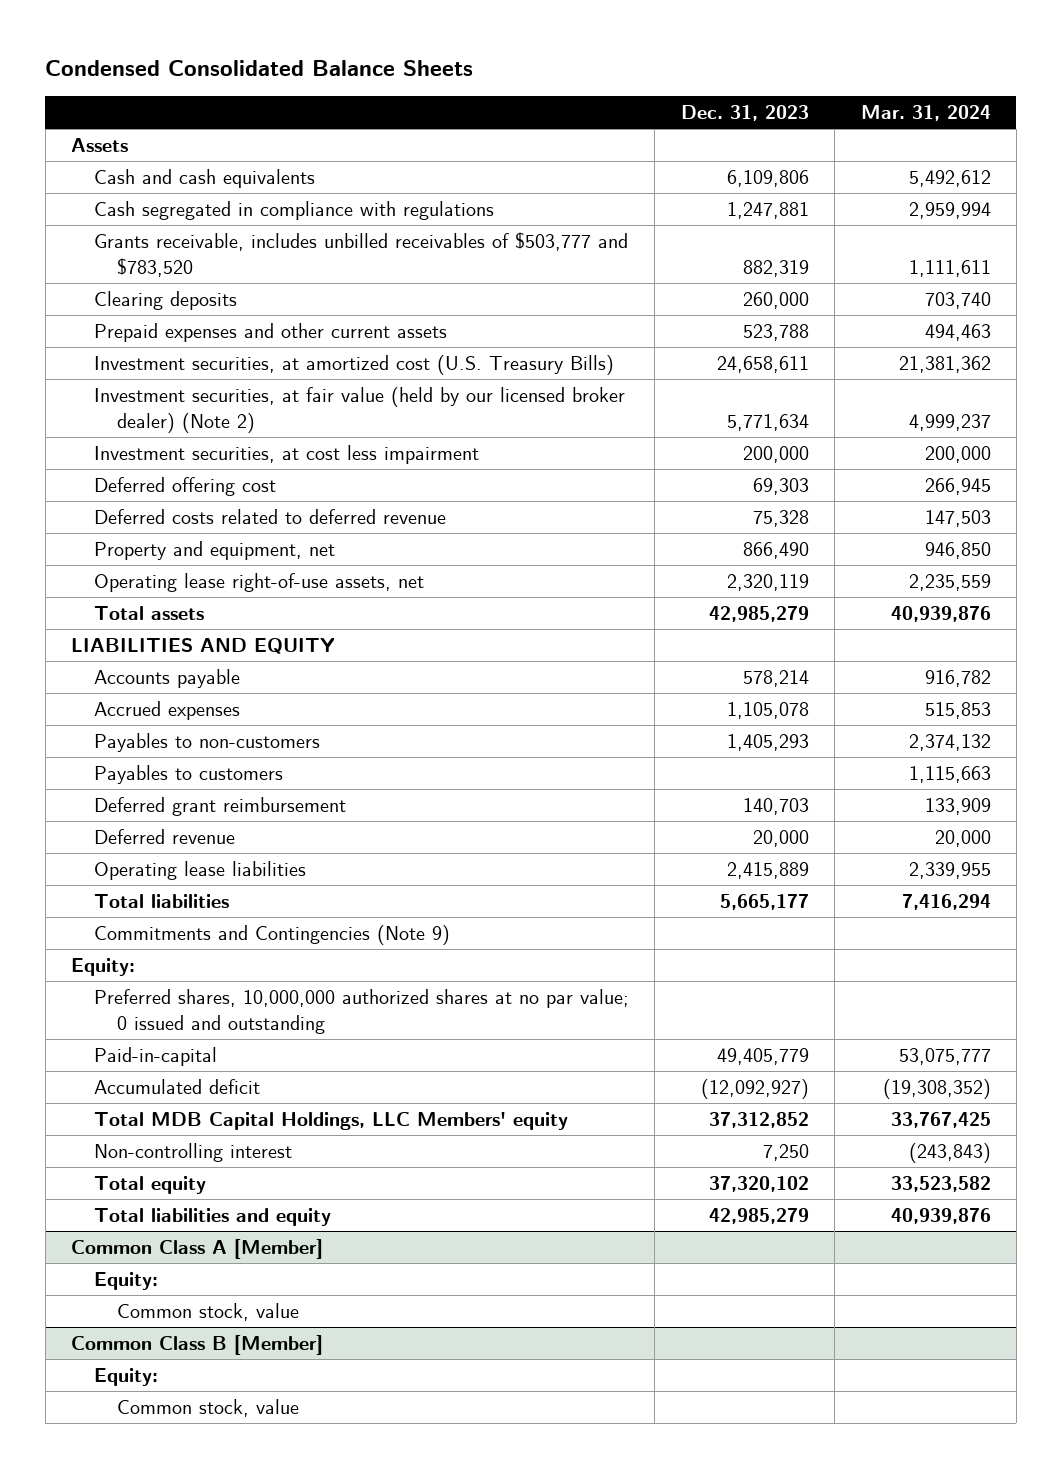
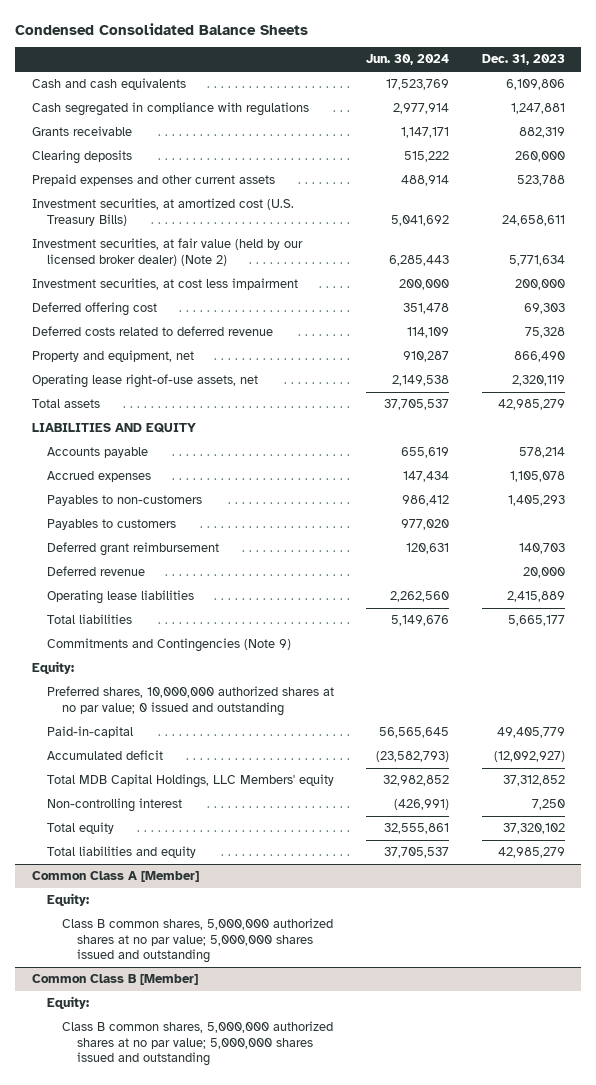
- | Dec. 31, 2023 | Mar. 31, 2024
+ | Jun. 30, 2024 | Dec. 31, 2023
- Assets
- Grants receivable, includes unbilled receivables of $503,777 and $783,520 | 882,319 | 1,111,611
+ Grants receivable | 1,147,171 | 882,319
@ Common Class A [Member]
- Common stock, value
+ Class B common shares, 5,000,000 authorized shares at no par value; 5,000,000 shares issued and outstanding
@ Common Class B [Member]
- Common stock, value
+ Class B common shares, 5,000,000 authorized shares at no par value; 5,000,000 shares issued and outstanding

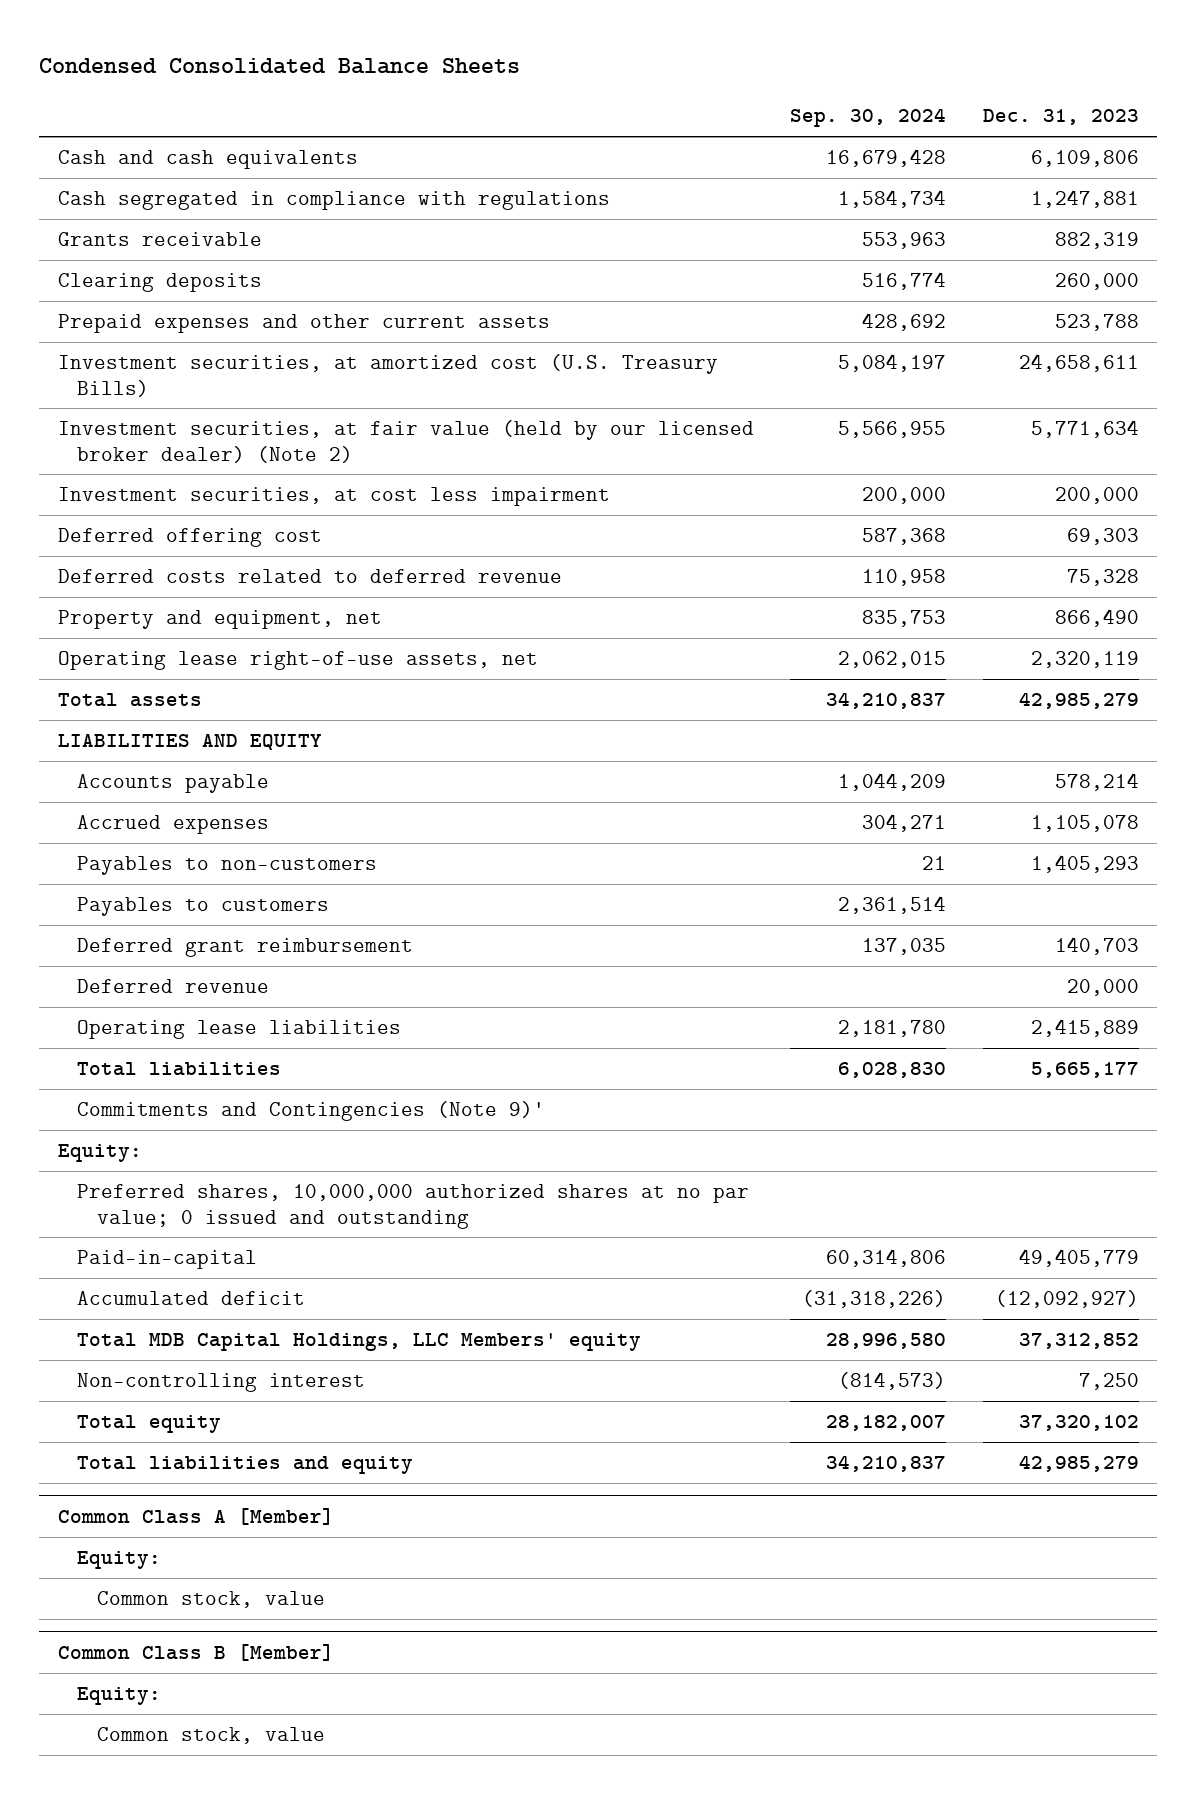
- | Jun. 30, 2024 | Dec. 31, 2023
+ | Sep. 30, 2024 | Dec. 31, 2023
- Commitments and Contingencies (Note 9)
+ Commitments and Contingencies (Note 9)'
@ Common Class A [Member]
- Class B common shares, 5,000,000 authorized shares at no par value; 5,000,000 shares issued and outstanding
+ Common stock, value
@ Common Class B [Member]
- Class B common shares, 5,000,000 authorized shares at no par value; 5,000,000 shares issued and outstanding
+ Common stock, value

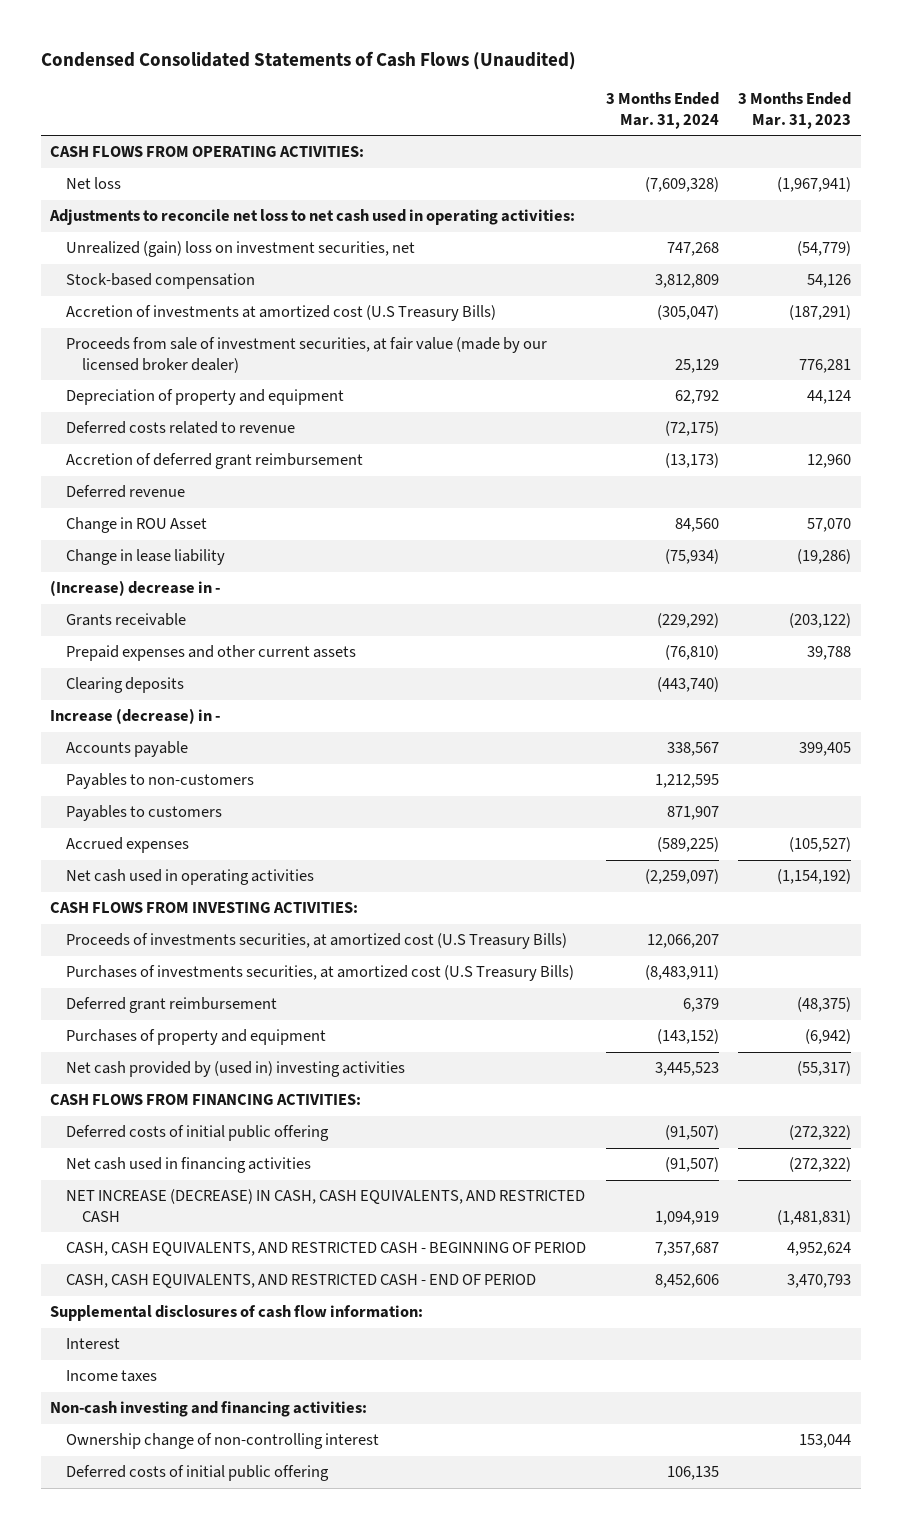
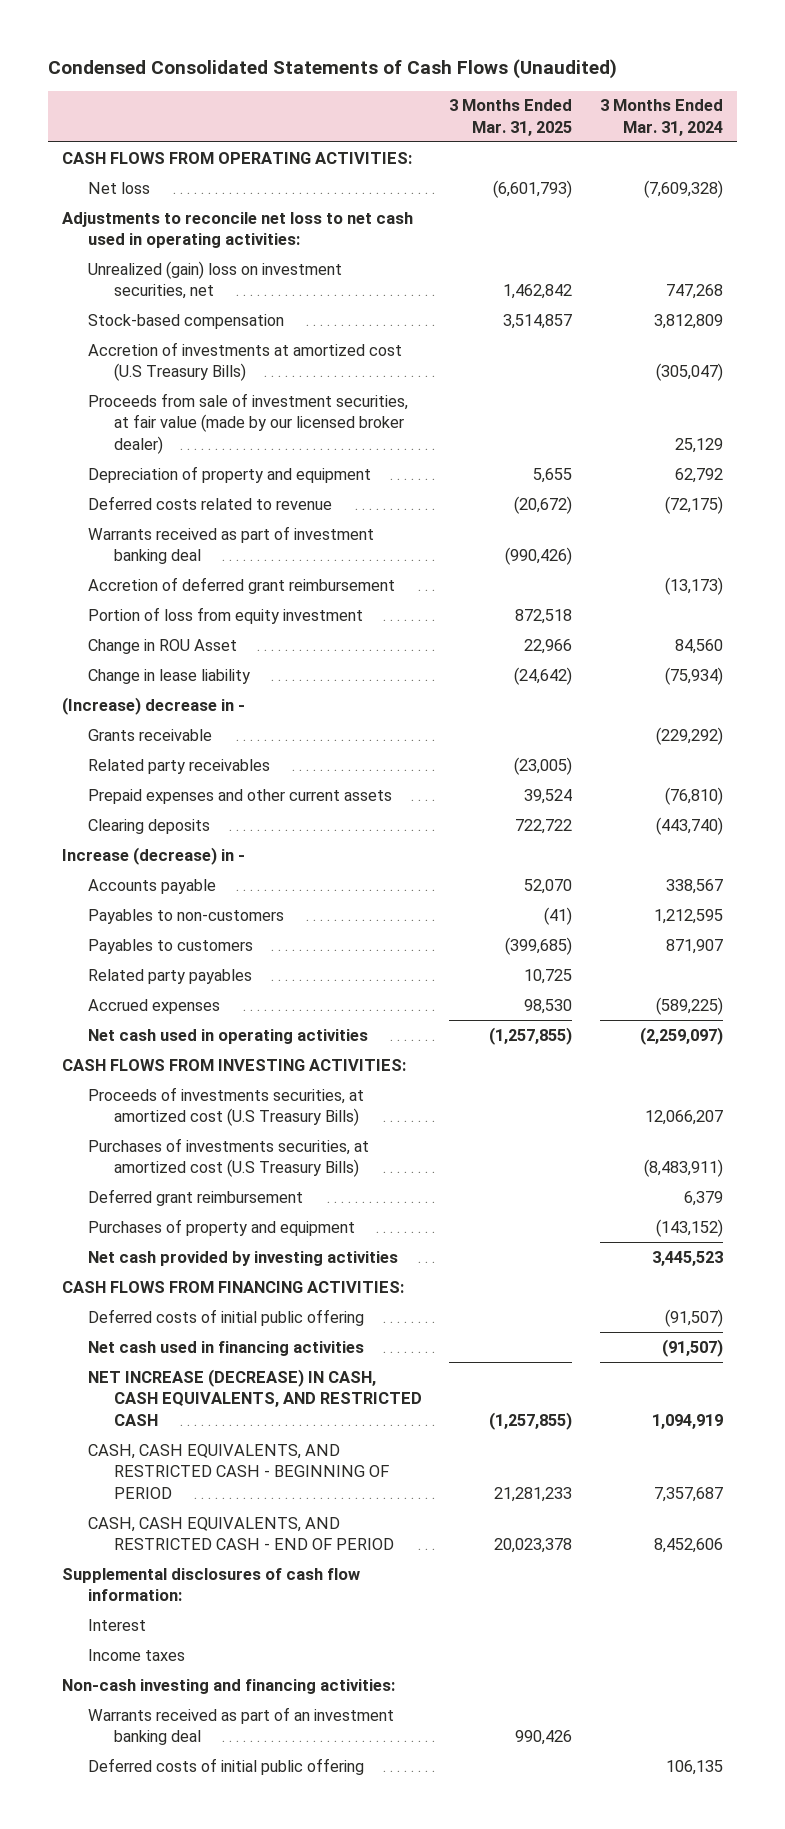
- | 3 Months Ended Mar. 31, 2024 | 3 Months Ended Mar. 31, 2023
+ | 3 Months Ended Mar. 31, 2025 | 3 Months Ended Mar. 31, 2024
+ Warrants received as part of investment banking deal | (990,426) |
- Deferred revenue
+ Portion of loss from equity investment | 872,518 |
+ Related party receivables | (23,005) |
+ Related party payables | 10,725 |
- Net cash provided by (used in) investing activities | 3,445,523 | (55,317)
+ Net cash provided by investing activities | | 3,445,523
- Ownership change of non-controlling interest | | 153,044
+ Warrants received as part of an investment banking deal | 990,426 |

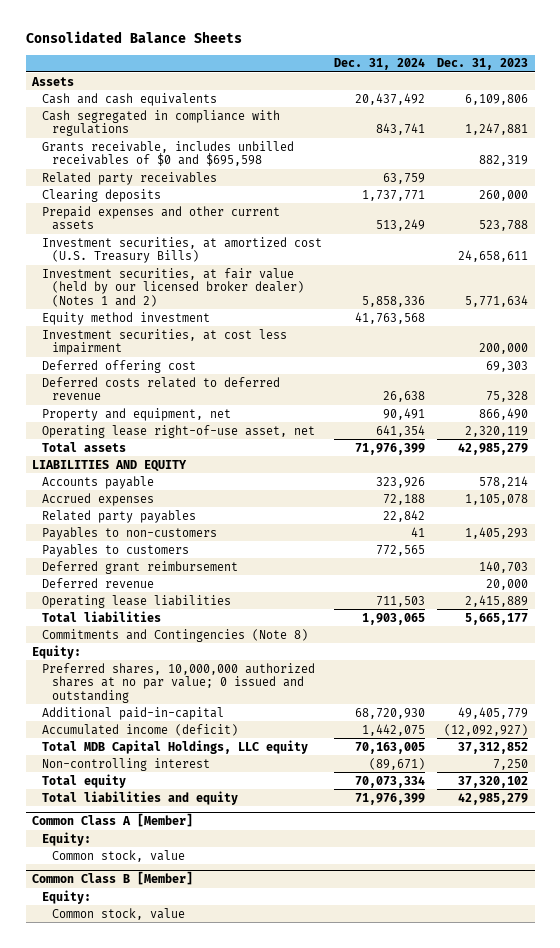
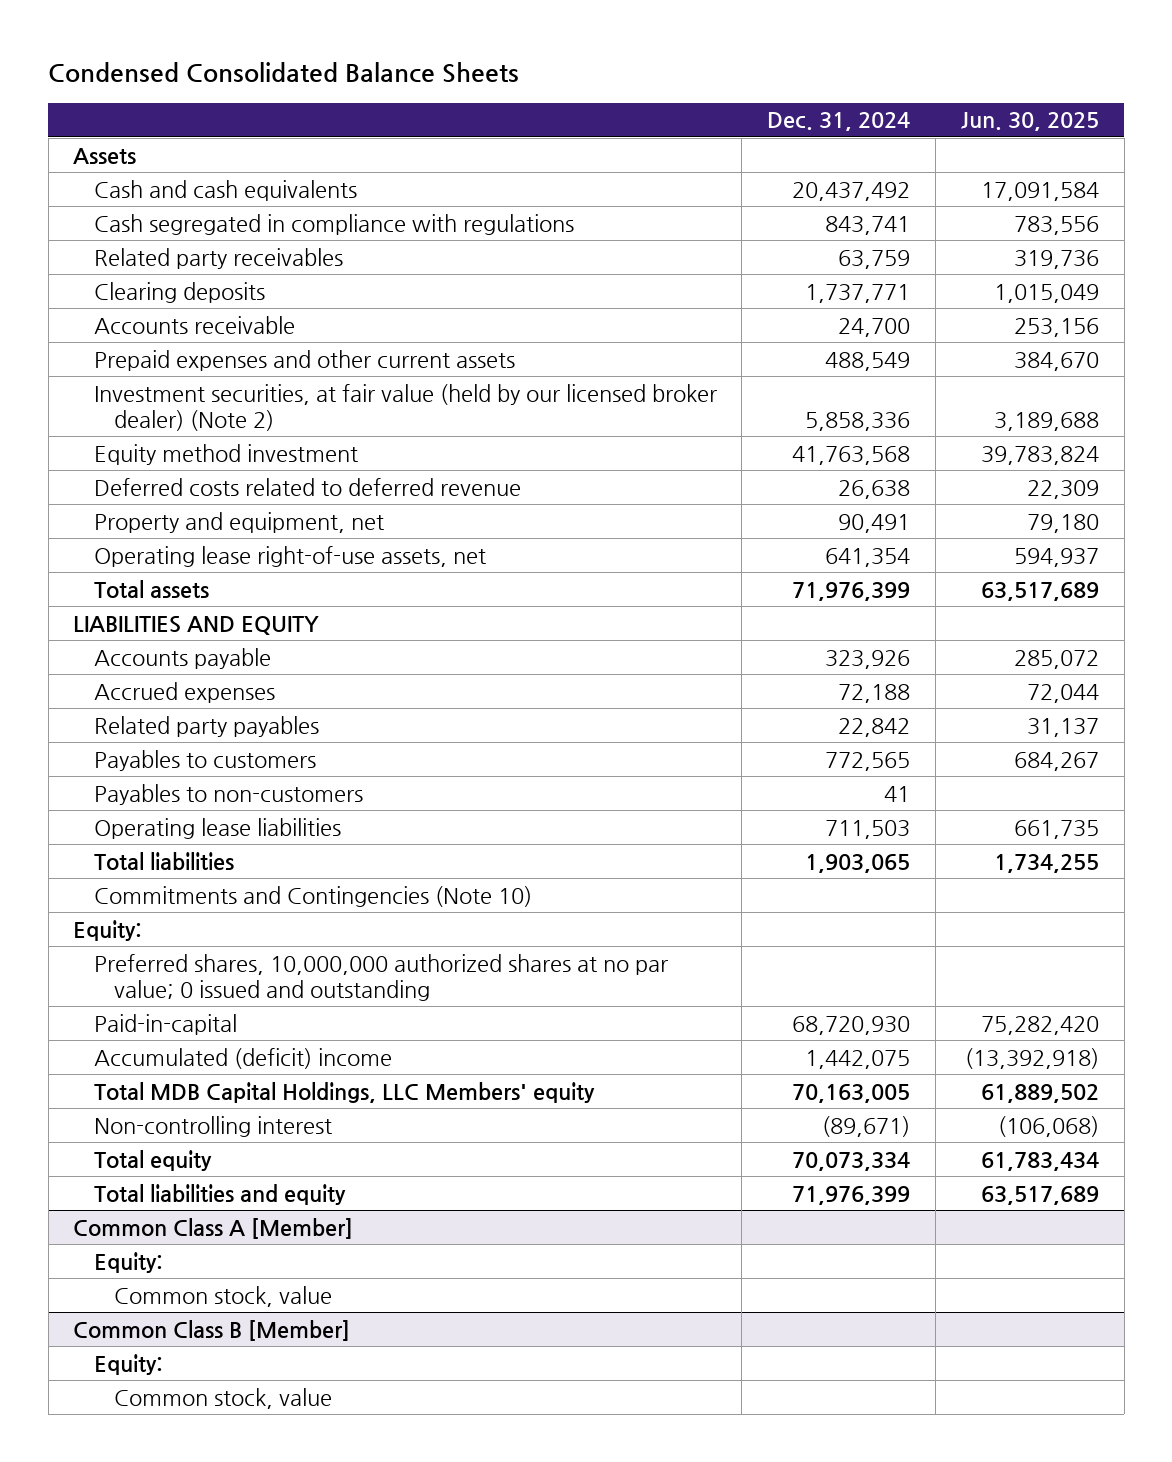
- Consolidated Balance Sheets
+ Condensed Consolidated Balance Sheets
- | Dec. 31, 2024 | Dec. 31, 2023
+ | Dec. 31, 2024 | Jun. 30, 2025
- Grants receivable, includes unbilled receivables of $0 and $695,598 | | 882,319
- Prepaid expenses and other current assets | 513,249 | 523,788
- Investment securities, at amortized cost (U.S. Treasury Bills) | | 24,658,611
- Investment securities, at fair value (held by our licensed broker dealer) (Notes 1 and 2) | 5,858,336 | 5,771,634
+ Accounts receivable | 24,700 | 253,156
+ Prepaid expenses and other current assets | 488,549 | 384,670
+ Investment securities, at fair value (held by our licensed broker dealer) (Note 2) | 5,858,336 | 3,189,688
- Investment securities, at cost less impairment | | 200,000
- Deferred offering cost | | 69,303
- Operating lease right-of-use asset, net | 641,354 | 2,320,119
+ Operating lease right-of-use assets, net | 641,354 | 594,937
- Deferred grant reimbursement | | 140,703
- Deferred revenue | | 20,000
moved down: Payables to non-customers | 41 |
- Commitments and Contingencies (Note 8)
+ Commitments and Contingencies (Note 10)
- Additional paid-in-capital | 68,720,930 | 49,405,779
- Accumulated income (deficit) | 1,442,075 | (12,092,927)
- Total MDB Capital Holdings, LLC equity | 70,163,005 | 37,312,852
+ Paid-in-capital | 68,720,930 | 75,282,420
+ Accumulated (deficit) income | 1,442,075 | (13,392,918)
+ Total MDB Capital Holdings, LLC Members' equity | 70,163,005 | 61,889,502

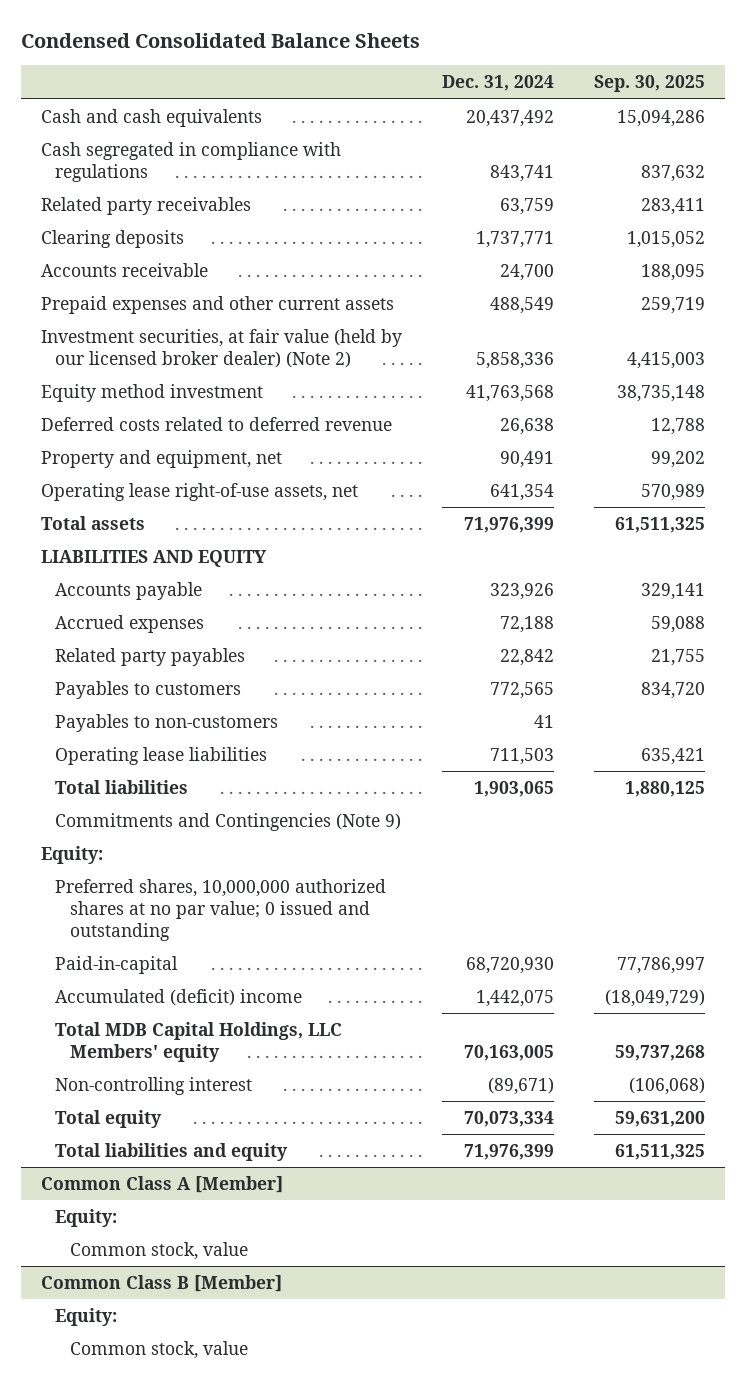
- | Dec. 31, 2024 | Jun. 30, 2025
+ | Dec. 31, 2024 | Sep. 30, 2025
- Assets
- Commitments and Contingencies (Note 10)
+ Commitments and Contingencies (Note 9)

